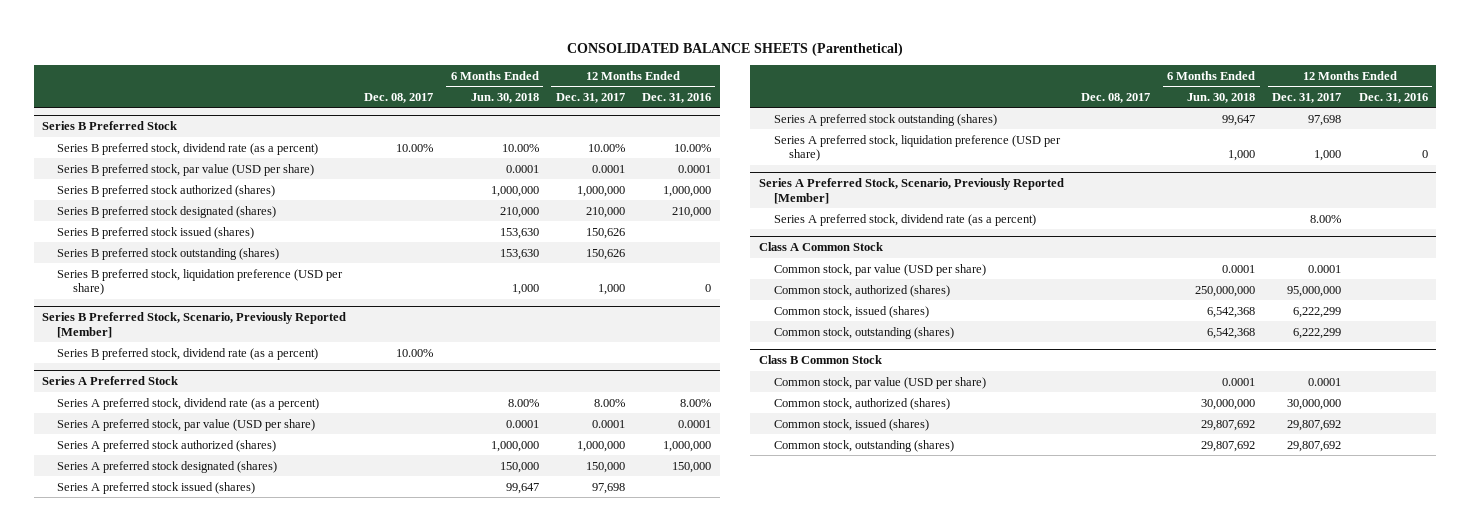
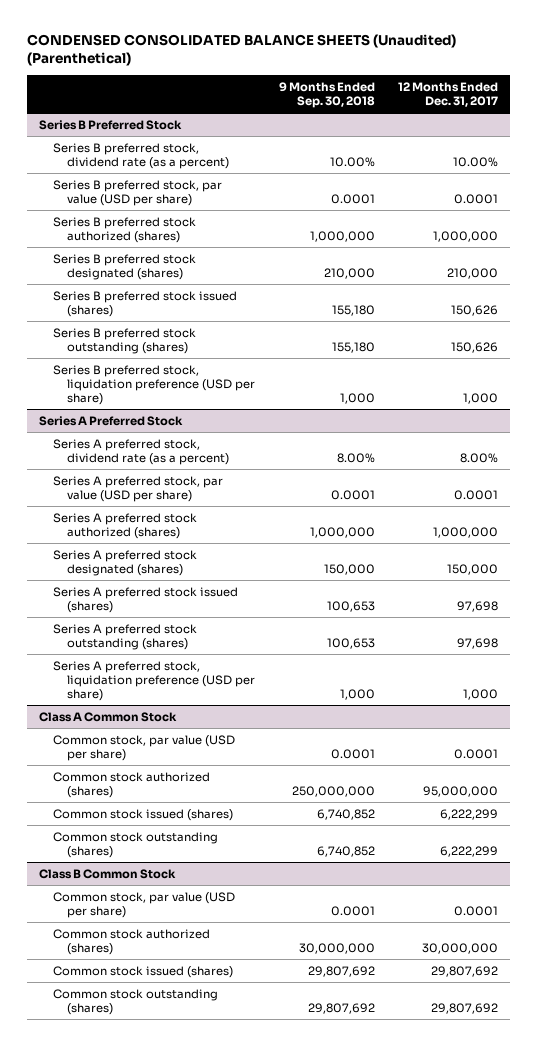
- CONSOLIDATED BALANCE SHEETS (Parenthetical)
+ CONDENSED CONSOLIDATED BALANCE SHEETS (Unaudited) (Parenthetical)
- | Dec. 08, 2017 | 6 Months Ended Jun. 30, 2018 | 12 Months Ended Dec. 31, 2017 | 12 Months Ended Dec. 31, 2016
+ | 9 Months Ended Sep. 30, 2018 | 12 Months Ended Dec. 31, 2017
- Series B Preferred Stock, Scenario, Previously Reported [Member]
- Series B preferred stock, dividend rate (as a percent) | 10.00% | | |
- Series A Preferred Stock, Scenario, Previously Reported [Member]
- Series A preferred stock, dividend rate (as a percent) | | | 8.00% |
@ Class A Common Stock
- Common stock, authorized (shares) | | 250,000,000 | 95,000,000 |
- Common stock, issued (shares) | | 6,542,368 | 6,222,299 |
- Common stock, outstanding (shares) | | 6,542,368 | 6,222,299 |
+ Common stock authorized (shares) | 250,000,000 | 95,000,000
+ Common stock issued (shares) | 6,740,852 | 6,222,299
+ Common stock outstanding (shares) | 6,740,852 | 6,222,299
@ Class B Common Stock
- Common stock, authorized (shares) | | 30,000,000 | 30,000,000 |
- Common stock, issued (shares) | | 29,807,692 | 29,807,692 |
- Common stock, outstanding (shares) | | 29,807,692 | 29,807,692 |
+ Common stock authorized (shares) | 30,000,000 | 30,000,000
+ Common stock issued (shares) | 29,807,692 | 29,807,692
+ Common stock outstanding (shares) | 29,807,692 | 29,807,692

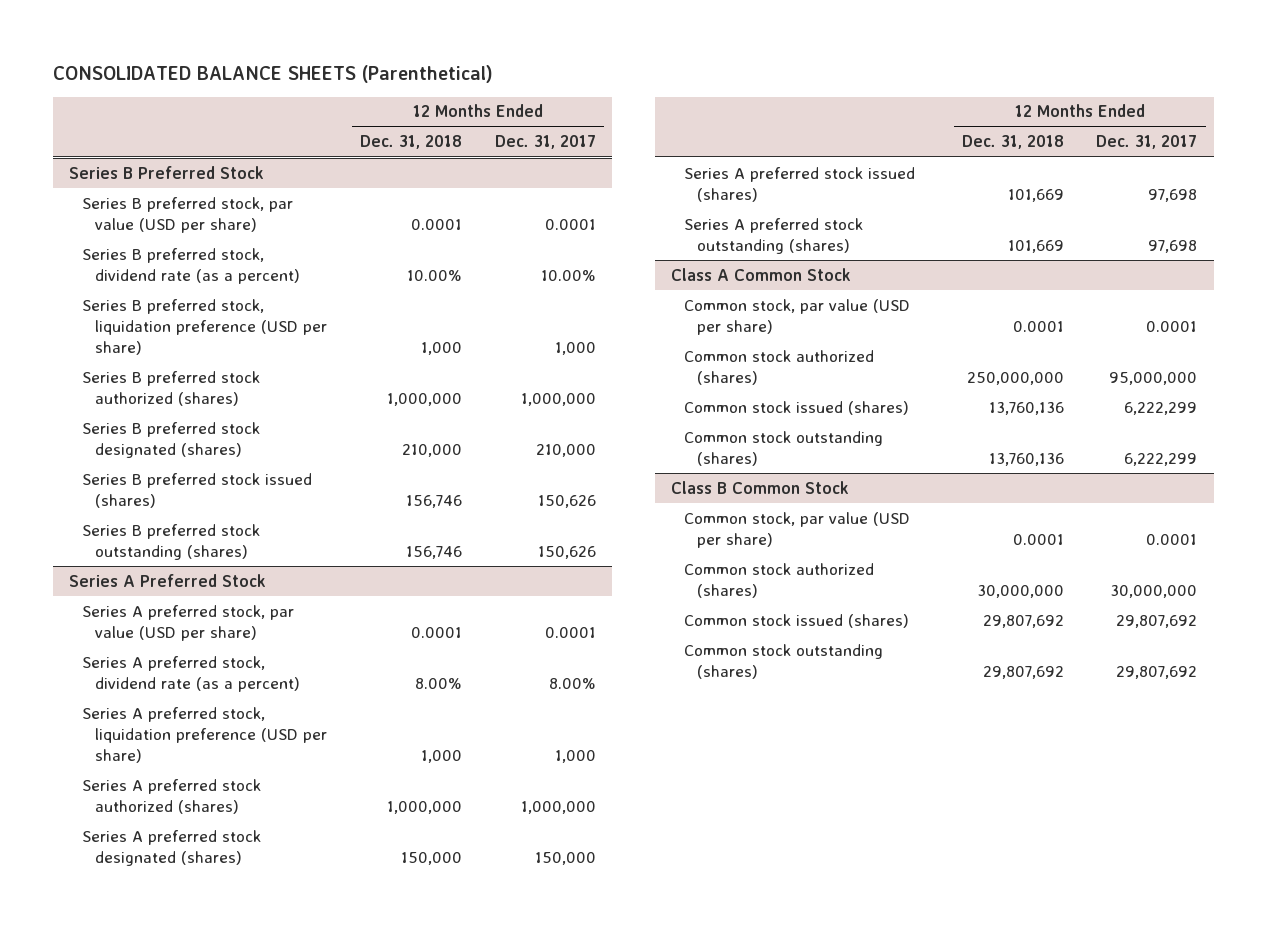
- CONDENSED CONSOLIDATED BALANCE SHEETS (Unaudited) (Parenthetical)
+ CONSOLIDATED BALANCE SHEETS (Parenthetical)
- | 9 Months Ended Sep. 30, 2018 | 12 Months Ended Dec. 31, 2017
+ | 12 Months Ended Dec. 31, 2018 | 12 Months Ended Dec. 31, 2017
@ Series B Preferred Stock
moved down: Series B preferred stock, dividend rate (as a percent) | 10.00% | 10.00%
moved up: Series B preferred stock, liquidation preference (USD per share) | 1,000 | 1,000
@ Series A Preferred Stock
moved down: Series A preferred stock, dividend rate (as a percent) | 8.00% | 8.00%
moved up: Series A preferred stock, liquidation preference (USD per share) | 1,000 | 1,000

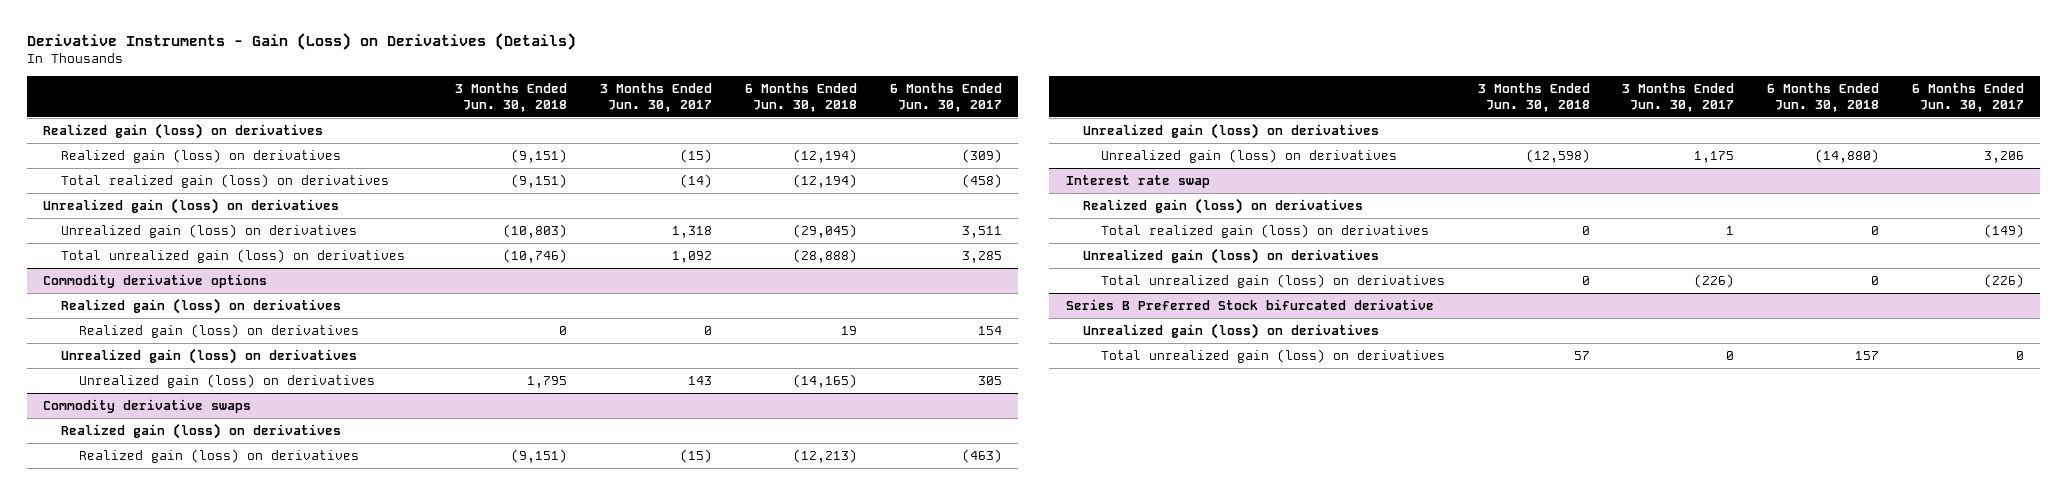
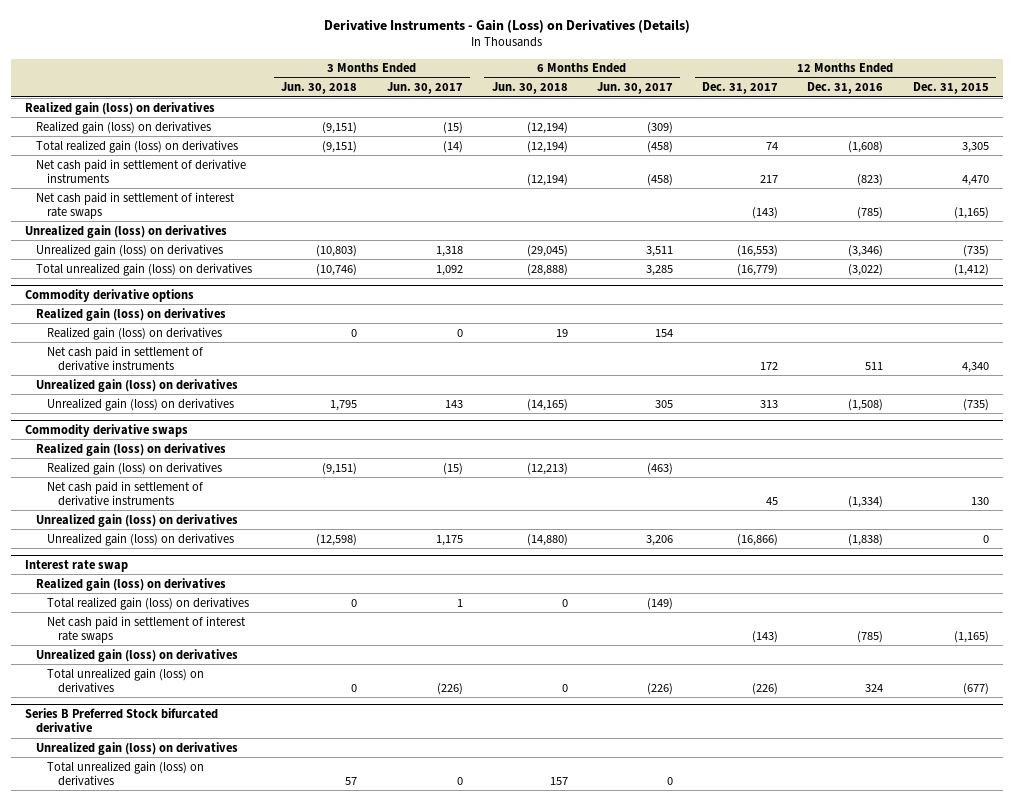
- | 3 Months Ended Jun. 30, 2018 | 3 Months Ended Jun. 30, 2017 | 6 Months Ended Jun. 30, 2018 | 6 Months Ended Jun. 30, 2017
+ | 3 Months Ended Jun. 30, 2018 | 3 Months Ended Jun. 30, 2017 | 6 Months Ended Jun. 30, 2018 | 6 Months Ended Jun. 30, 2017 | 12 Months Ended Dec. 31, 2017 | 12 Months Ended Dec. 31, 2016 | 12 Months Ended Dec. 31, 2015
+ Net cash paid in settlement of derivative instruments | | | (12,194) | (458) | 217 | (823) | 4,470
+ Net cash paid in settlement of interest rate swaps | | | | | (143) | (785) | (1,165)
@ Commodity derivative options
+ Net cash paid in settlement of derivative instruments | | | | | 172 | 511 | 4,340
@ Commodity derivative swaps
+ Net cash paid in settlement of derivative instruments | | | | | 45 | (1,334) | 130
@ Interest rate swap
+ Net cash paid in settlement of interest rate swaps | | | | | (143) | (785) | (1,165)

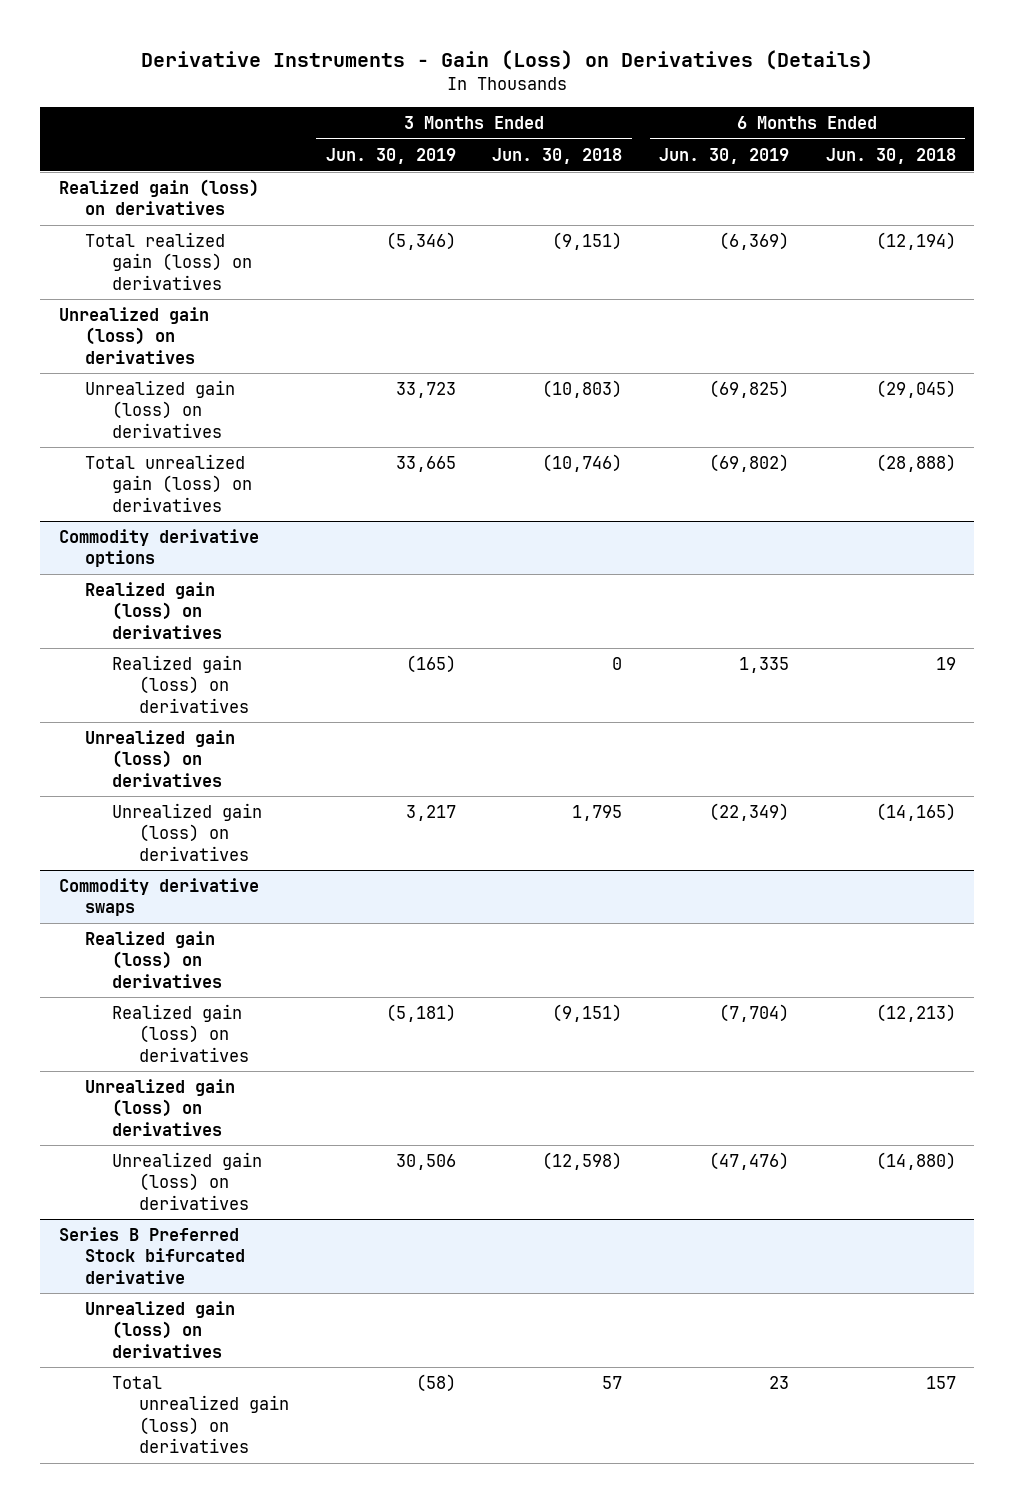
- | 3 Months Ended Jun. 30, 2018 | 3 Months Ended Jun. 30, 2017 | 6 Months Ended Jun. 30, 2018 | 6 Months Ended Jun. 30, 2017 | 12 Months Ended Dec. 31, 2017 | 12 Months Ended Dec. 31, 2016 | 12 Months Ended Dec. 31, 2015
+ | 3 Months Ended Jun. 30, 2019 | 3 Months Ended Jun. 30, 2018 | 6 Months Ended Jun. 30, 2019 | 6 Months Ended Jun. 30, 2018
- Realized gain (loss) on derivatives | (9,151) | (15) | (12,194) | (309) | | |
- Net cash paid in settlement of derivative instruments | | | (12,194) | (458) | 217 | (823) | 4,470
- Net cash paid in settlement of interest rate swaps | | | | | (143) | (785) | (1,165)
@ Commodity derivative options
- Net cash paid in settlement of derivative instruments | | | | | 172 | 511 | 4,340
@ Commodity derivative swaps
- Net cash paid in settlement of derivative instruments | | | | | 45 | (1,334) | 130
- Interest rate swap
- Realized gain (loss) on derivatives
- Total realized gain (loss) on derivatives | 0 | 1 | 0 | (149) | | |
- Net cash paid in settlement of interest rate swaps | | | | | (143) | (785) | (1,165)
- Unrealized gain (loss) on derivatives
- Total unrealized gain (loss) on derivatives | 0 | (226) | 0 | (226) | (226) | 324 | (677)

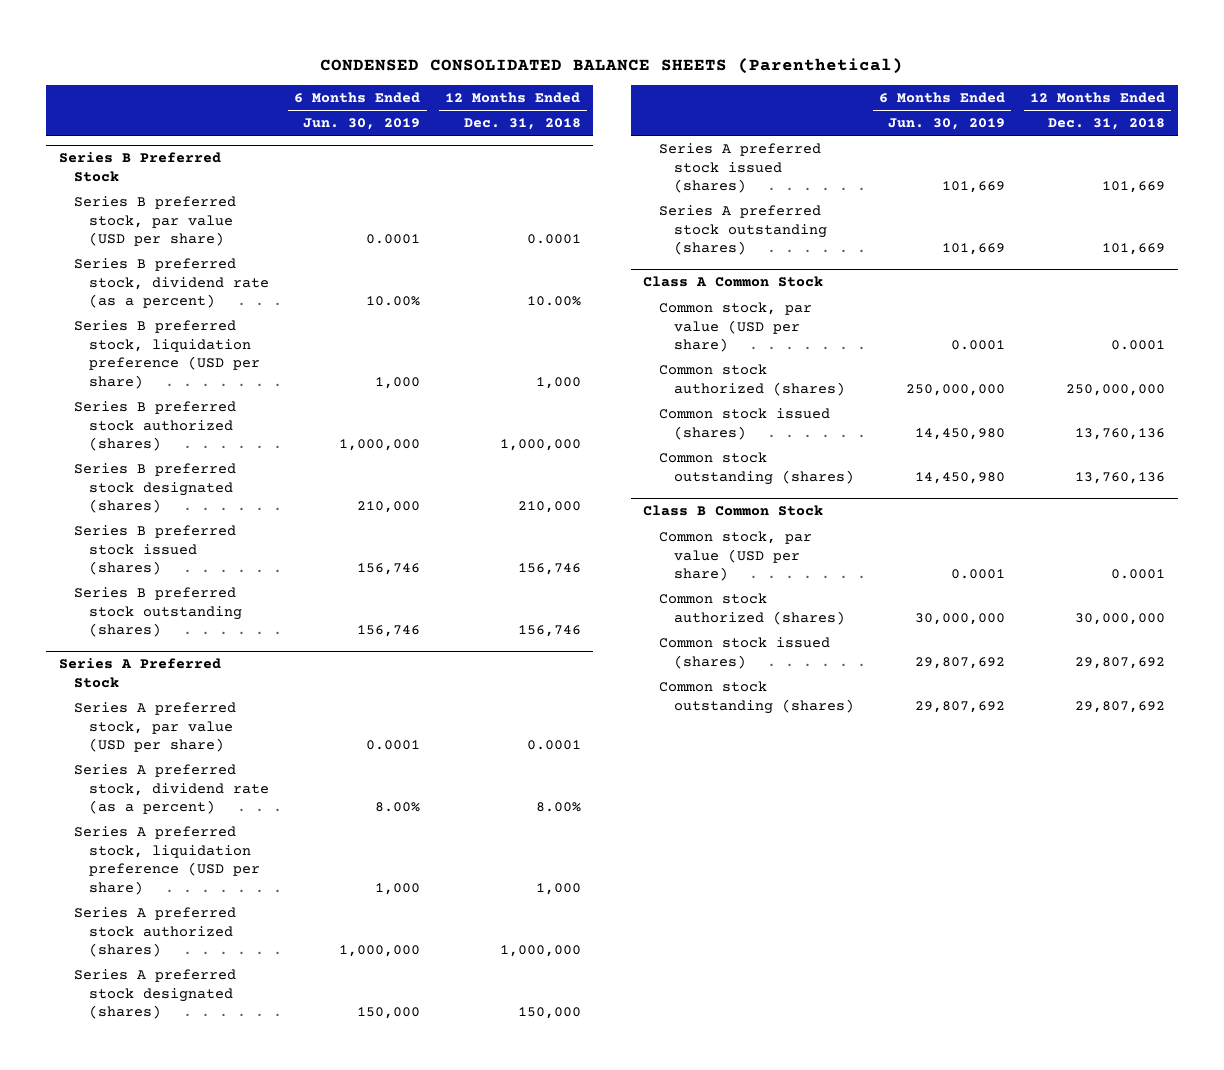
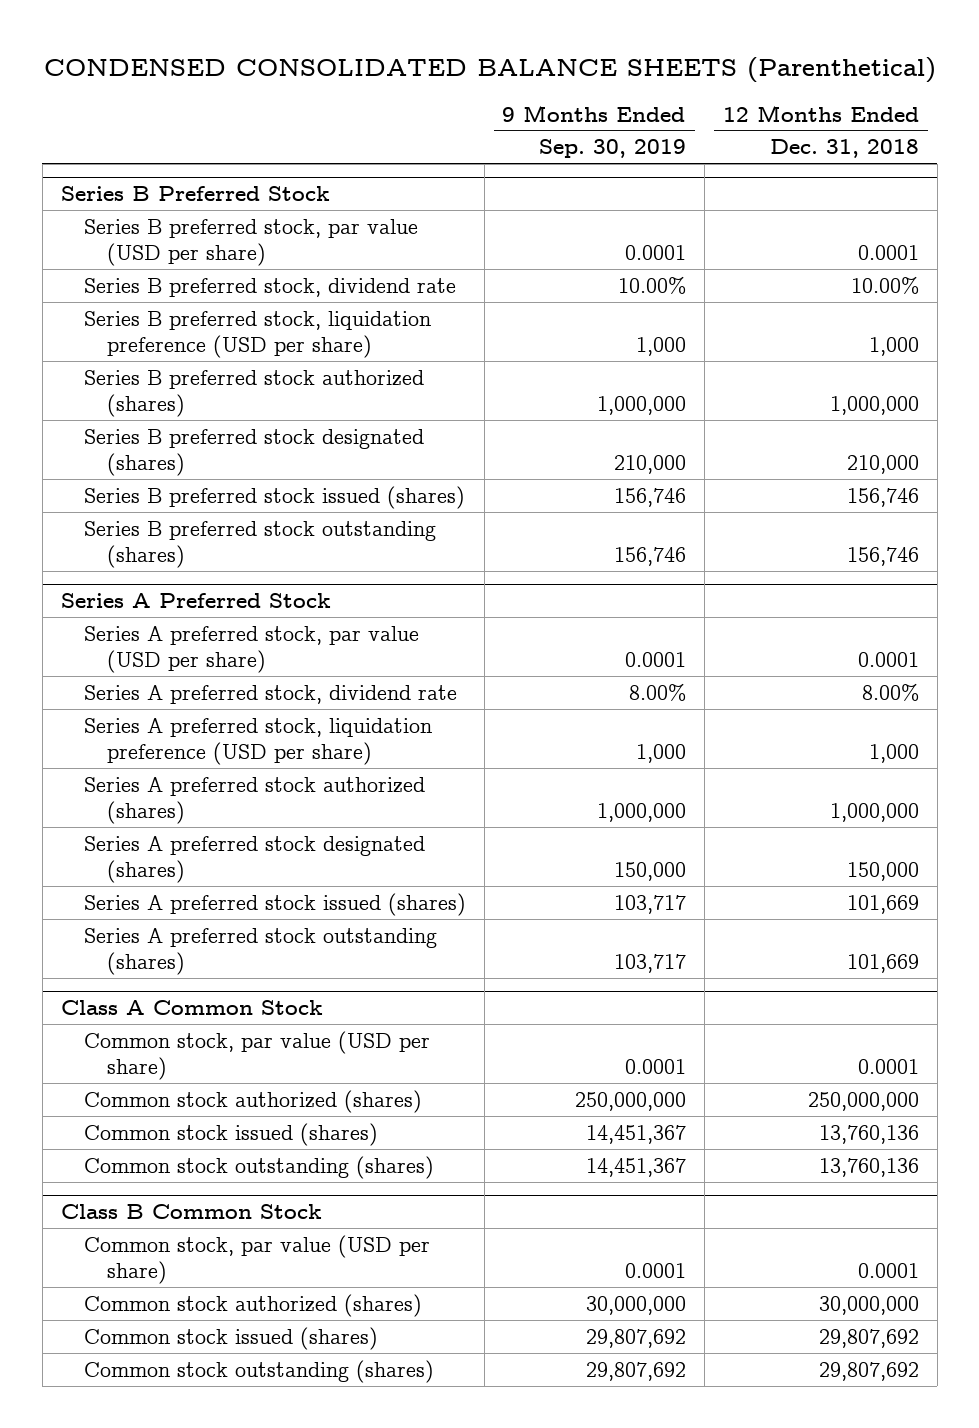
- | 6 Months Ended Jun. 30, 2019 | 12 Months Ended Dec. 31, 2018
+ | 9 Months Ended Sep. 30, 2019 | 12 Months Ended Dec. 31, 2018
@ Series B Preferred Stock
- Series B preferred stock, dividend rate (as a percent) | 10.00% | 10.00%
+ Series B preferred stock, dividend rate | 10.00% | 10.00%
@ Series A Preferred Stock
- Series A preferred stock, dividend rate (as a percent) | 8.00% | 8.00%
+ Series A preferred stock, dividend rate | 8.00% | 8.00%

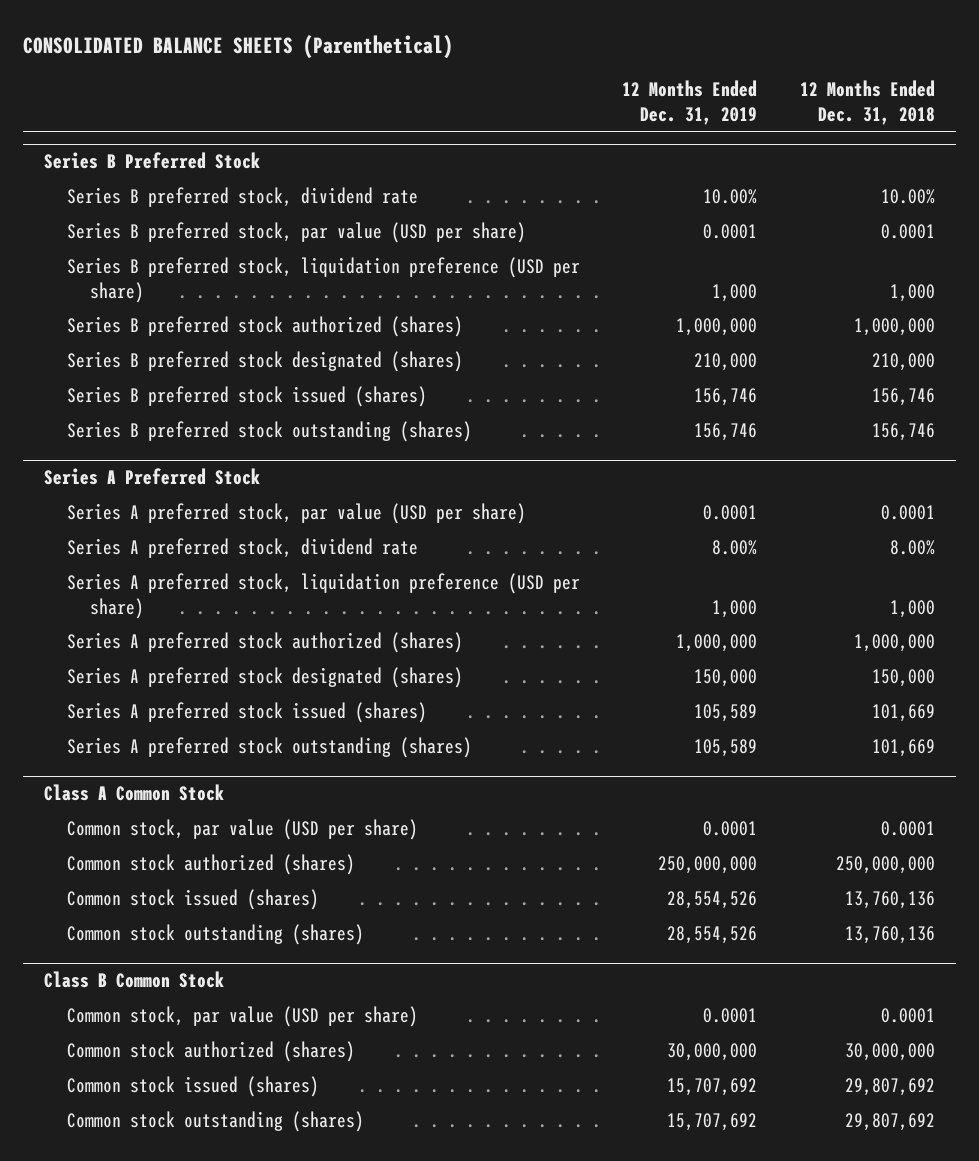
- CONDENSED CONSOLIDATED BALANCE SHEETS (Parenthetical)
+ CONSOLIDATED BALANCE SHEETS (Parenthetical)
- | 9 Months Ended Sep. 30, 2019 | 12 Months Ended Dec. 31, 2018
+ | 12 Months Ended Dec. 31, 2019 | 12 Months Ended Dec. 31, 2018
@ Series B Preferred Stock
moved down: Series B preferred stock, par value (USD per share) | 0.0001 | 0.0001

